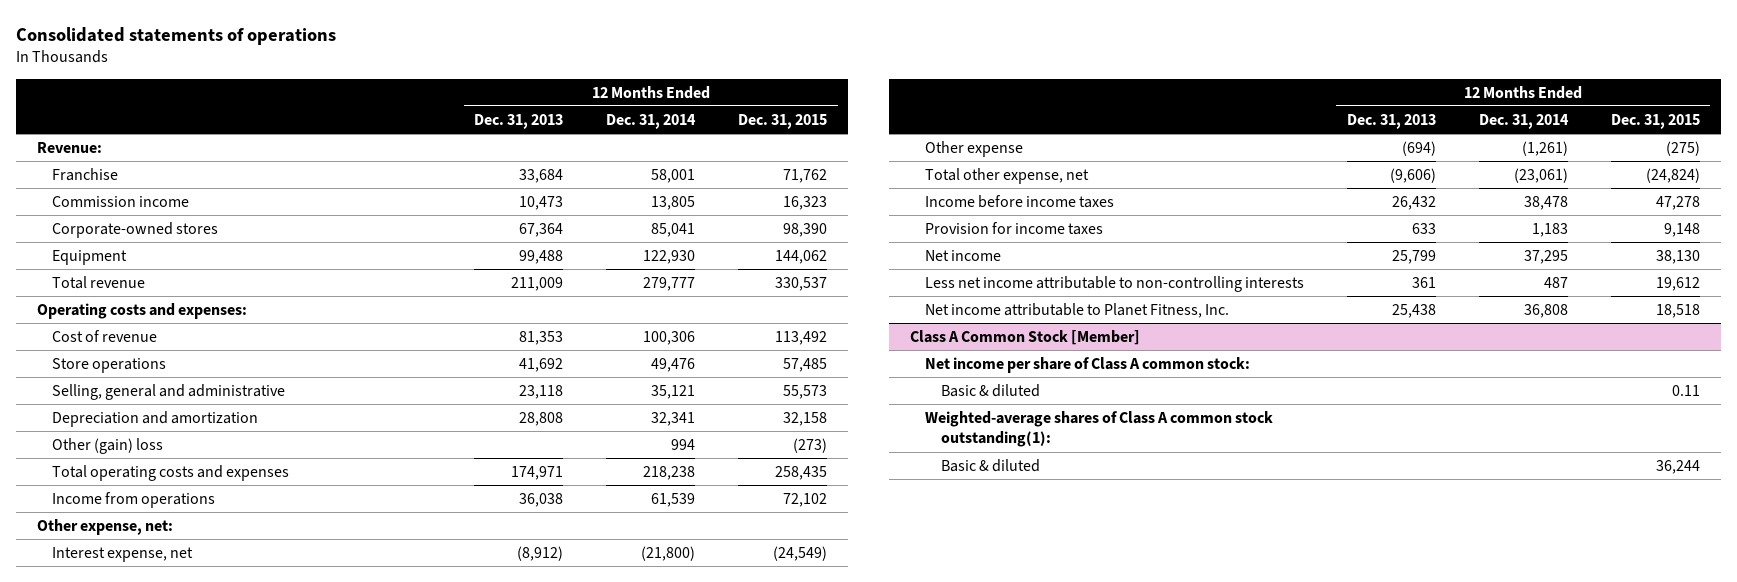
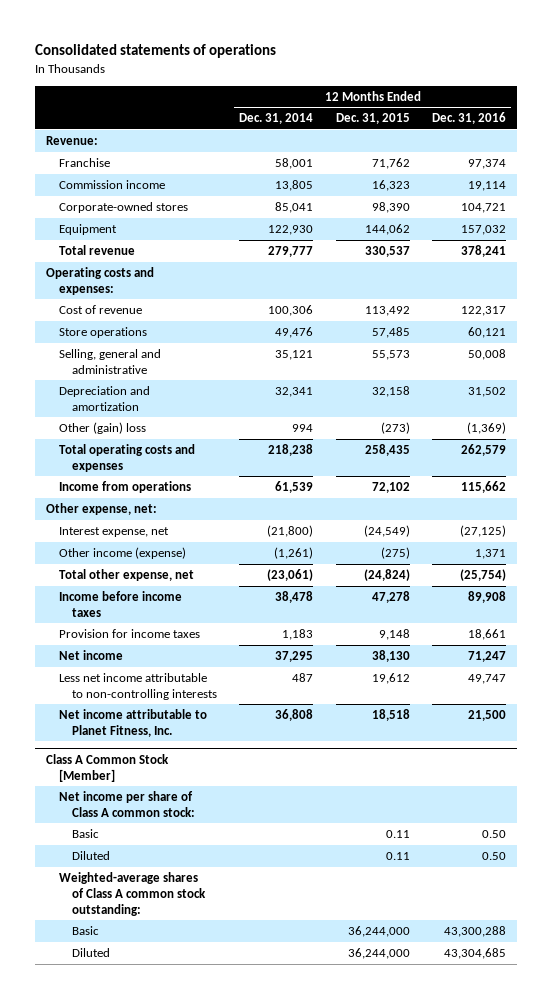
- | 12 Months Ended Dec. 31, 2013 | 12 Months Ended Dec. 31, 2014 | 12 Months Ended Dec. 31, 2015
+ | 12 Months Ended Dec. 31, 2014 | 12 Months Ended Dec. 31, 2015 | 12 Months Ended Dec. 31, 2016
- Other expense | (694) | (1,261) | (275)
+ Other income (expense) | (1,261) | (275) | 1,371
@ Class A Common Stock [Member]
- Basic & diluted | | | 0.11
- Weighted-average shares of Class A common stock outstanding(1):
- Basic & diluted | | | 36,244
+ Basic | | 0.11 | 0.50
+ Diluted | | 0.11 | 0.50
+ Weighted-average shares of Class A common stock outstanding:
+ Basic | | 36,244,000 | 43,300,288
+ Diluted | | 36,244,000 | 43,304,685

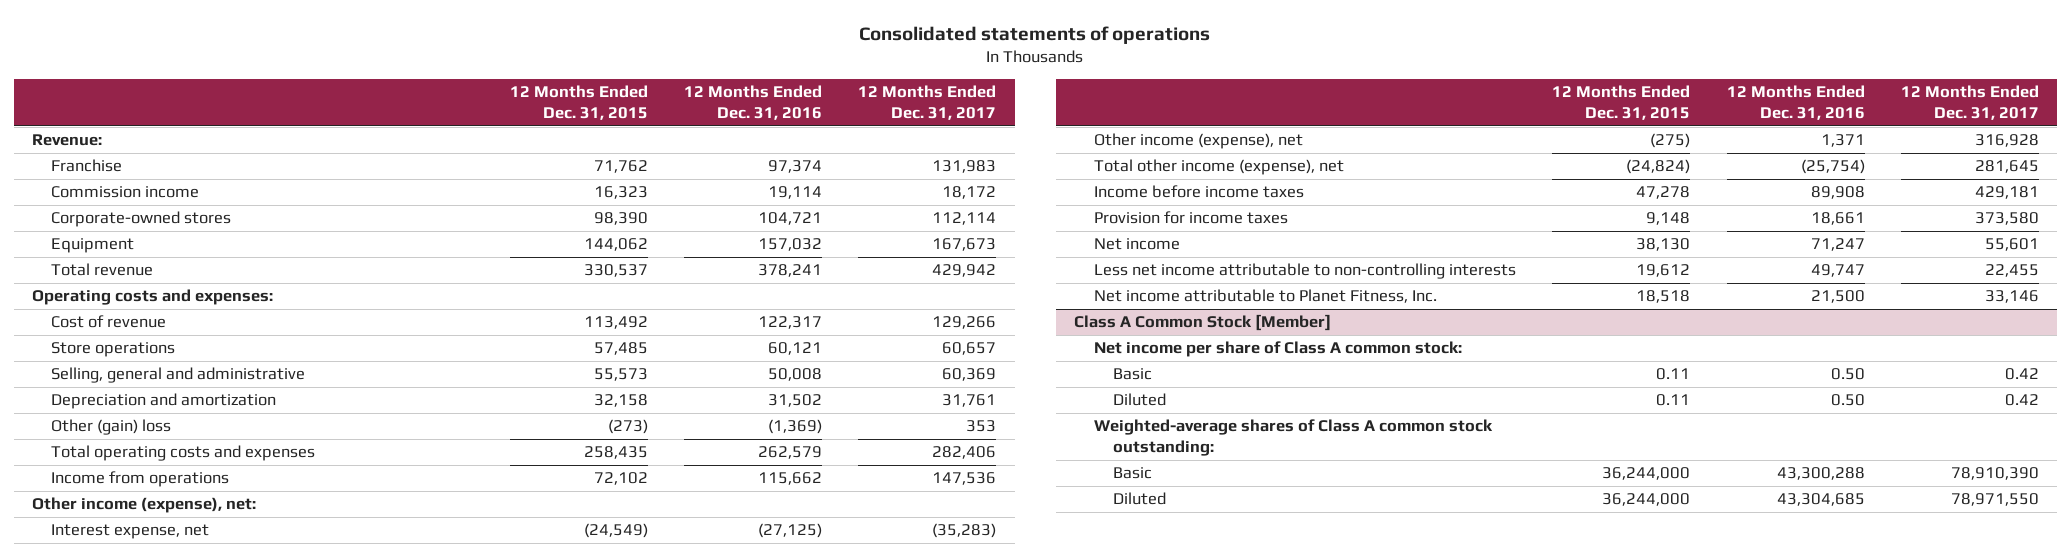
- | 12 Months Ended Dec. 31, 2014 | 12 Months Ended Dec. 31, 2015 | 12 Months Ended Dec. 31, 2016
+ | 12 Months Ended Dec. 31, 2015 | 12 Months Ended Dec. 31, 2016 | 12 Months Ended Dec. 31, 2017
- Other expense, net:
+ Other income (expense), net:
- Other income (expense) | (1,261) | (275) | 1,371
- Total other expense, net | (23,061) | (24,824) | (25,754)
+ Other income (expense), net | (275) | 1,371 | 316,928
+ Total other income (expense), net | (24,824) | (25,754) | 281,645

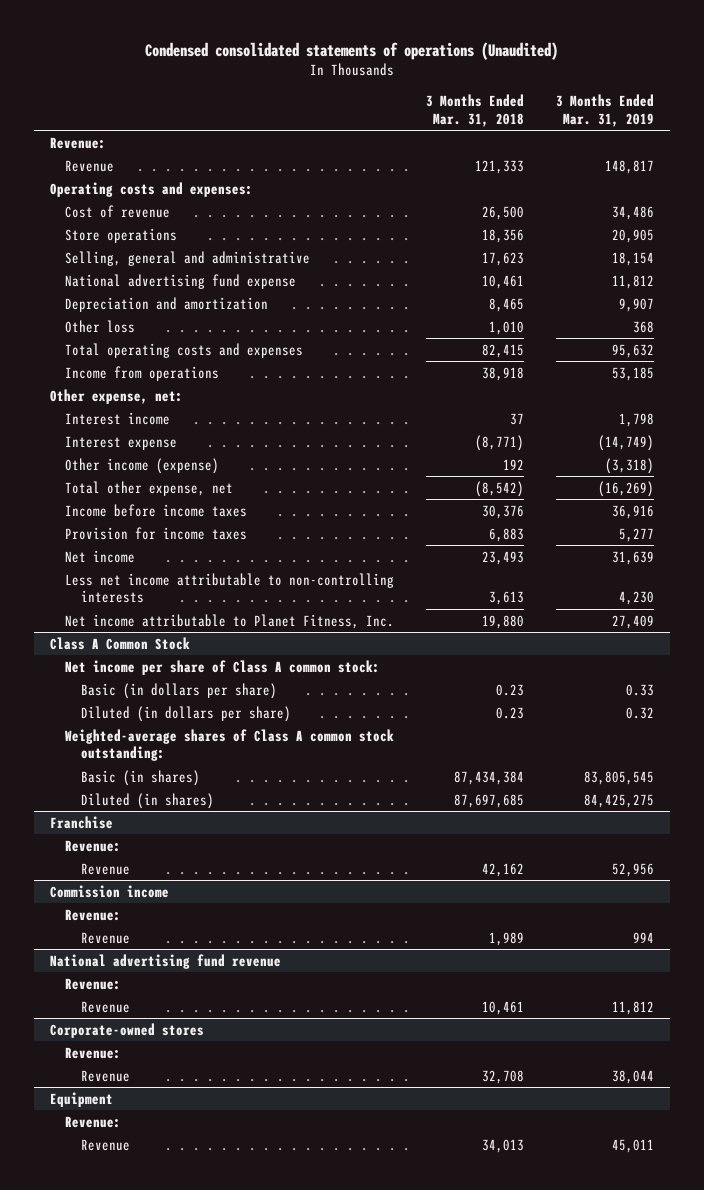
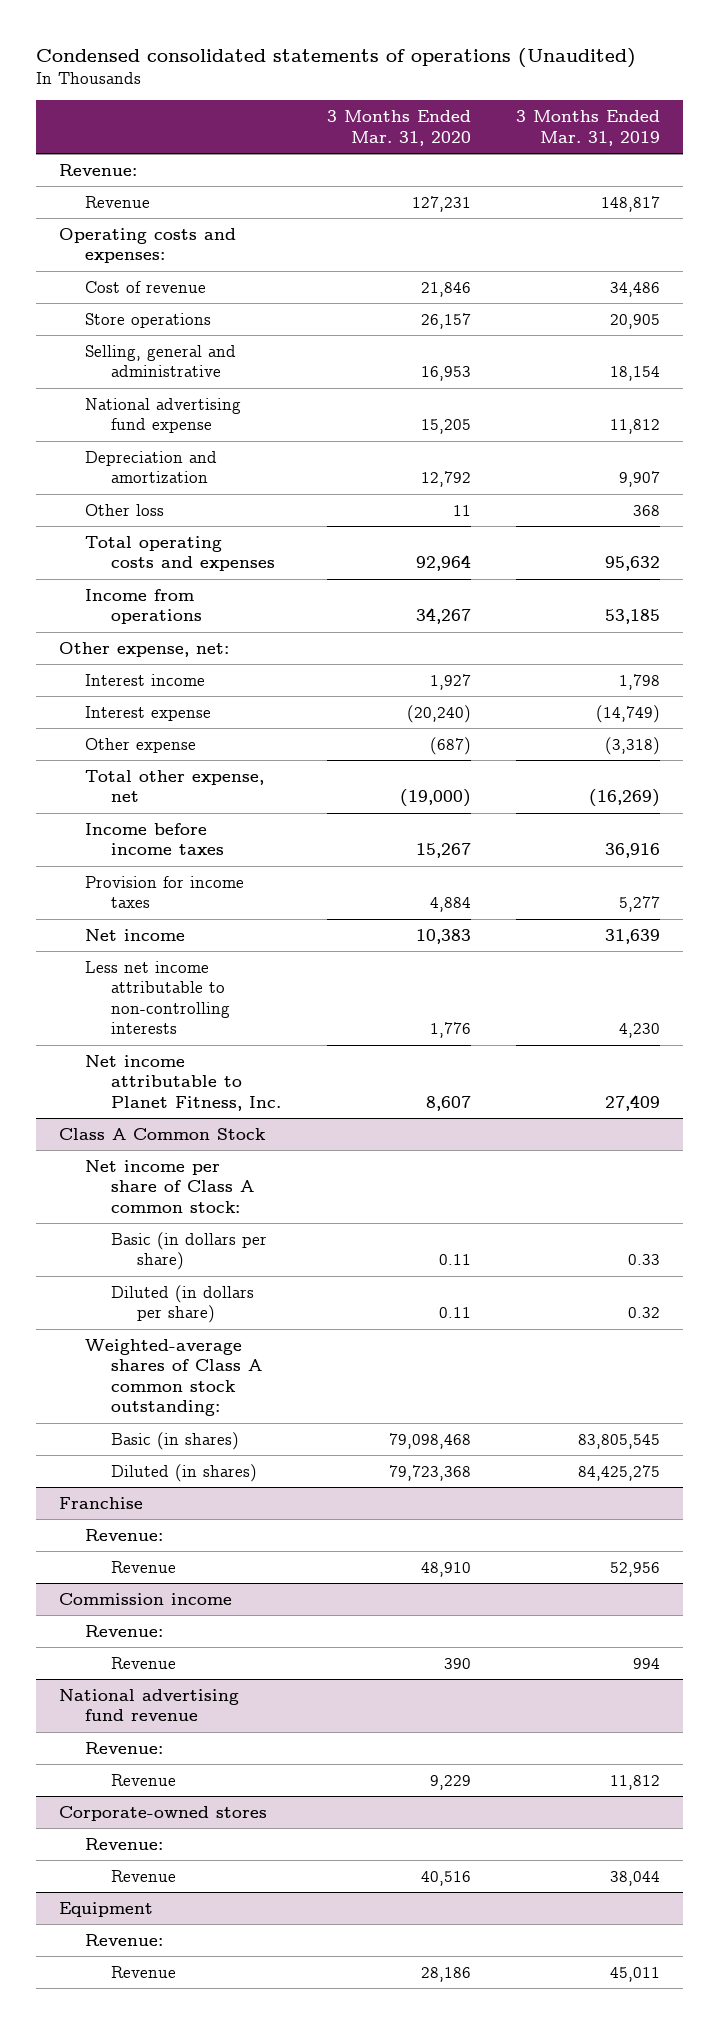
- | 3 Months Ended Mar. 31, 2018 | 3 Months Ended Mar. 31, 2019
+ | 3 Months Ended Mar. 31, 2020 | 3 Months Ended Mar. 31, 2019
- Other income (expense) | 192 | (3,318)
+ Other expense | (687) | (3,318)

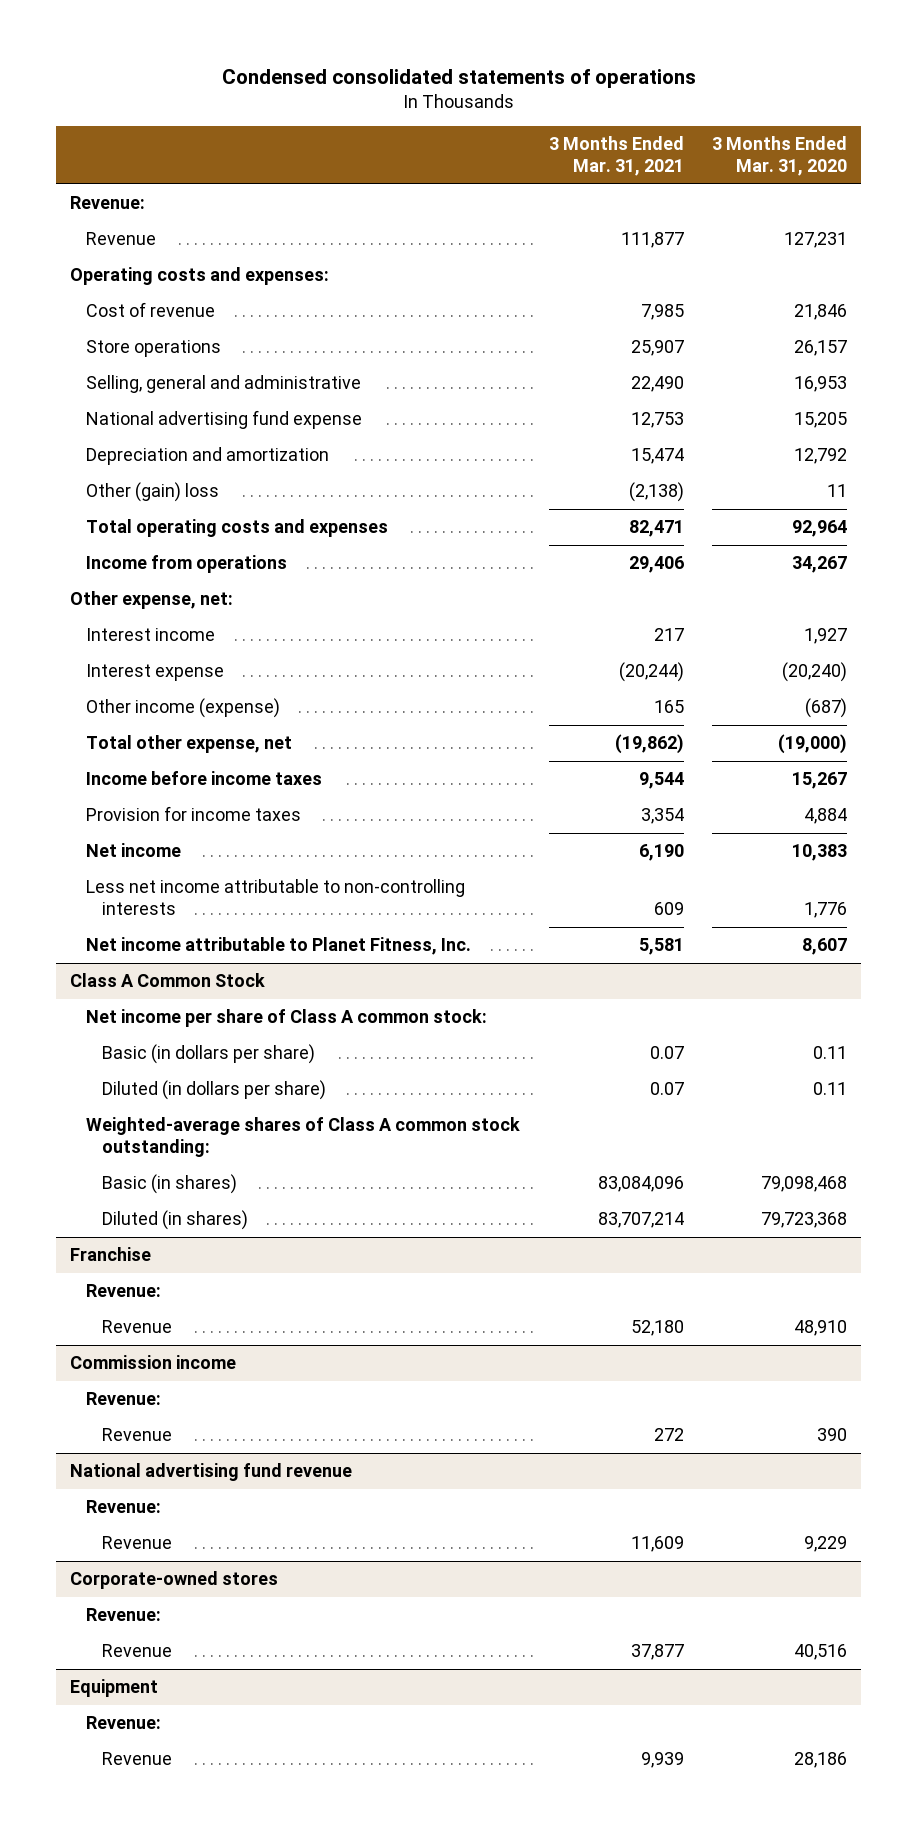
- Condensed consolidated statements of operations (Unaudited)
+ Condensed consolidated statements of operations
- | 3 Months Ended Mar. 31, 2020 | 3 Months Ended Mar. 31, 2019
+ | 3 Months Ended Mar. 31, 2021 | 3 Months Ended Mar. 31, 2020
- Other loss | 11 | 368
+ Other (gain) loss | (2,138) | 11
- Other expense | (687) | (3,318)
+ Other income (expense) | 165 | (687)

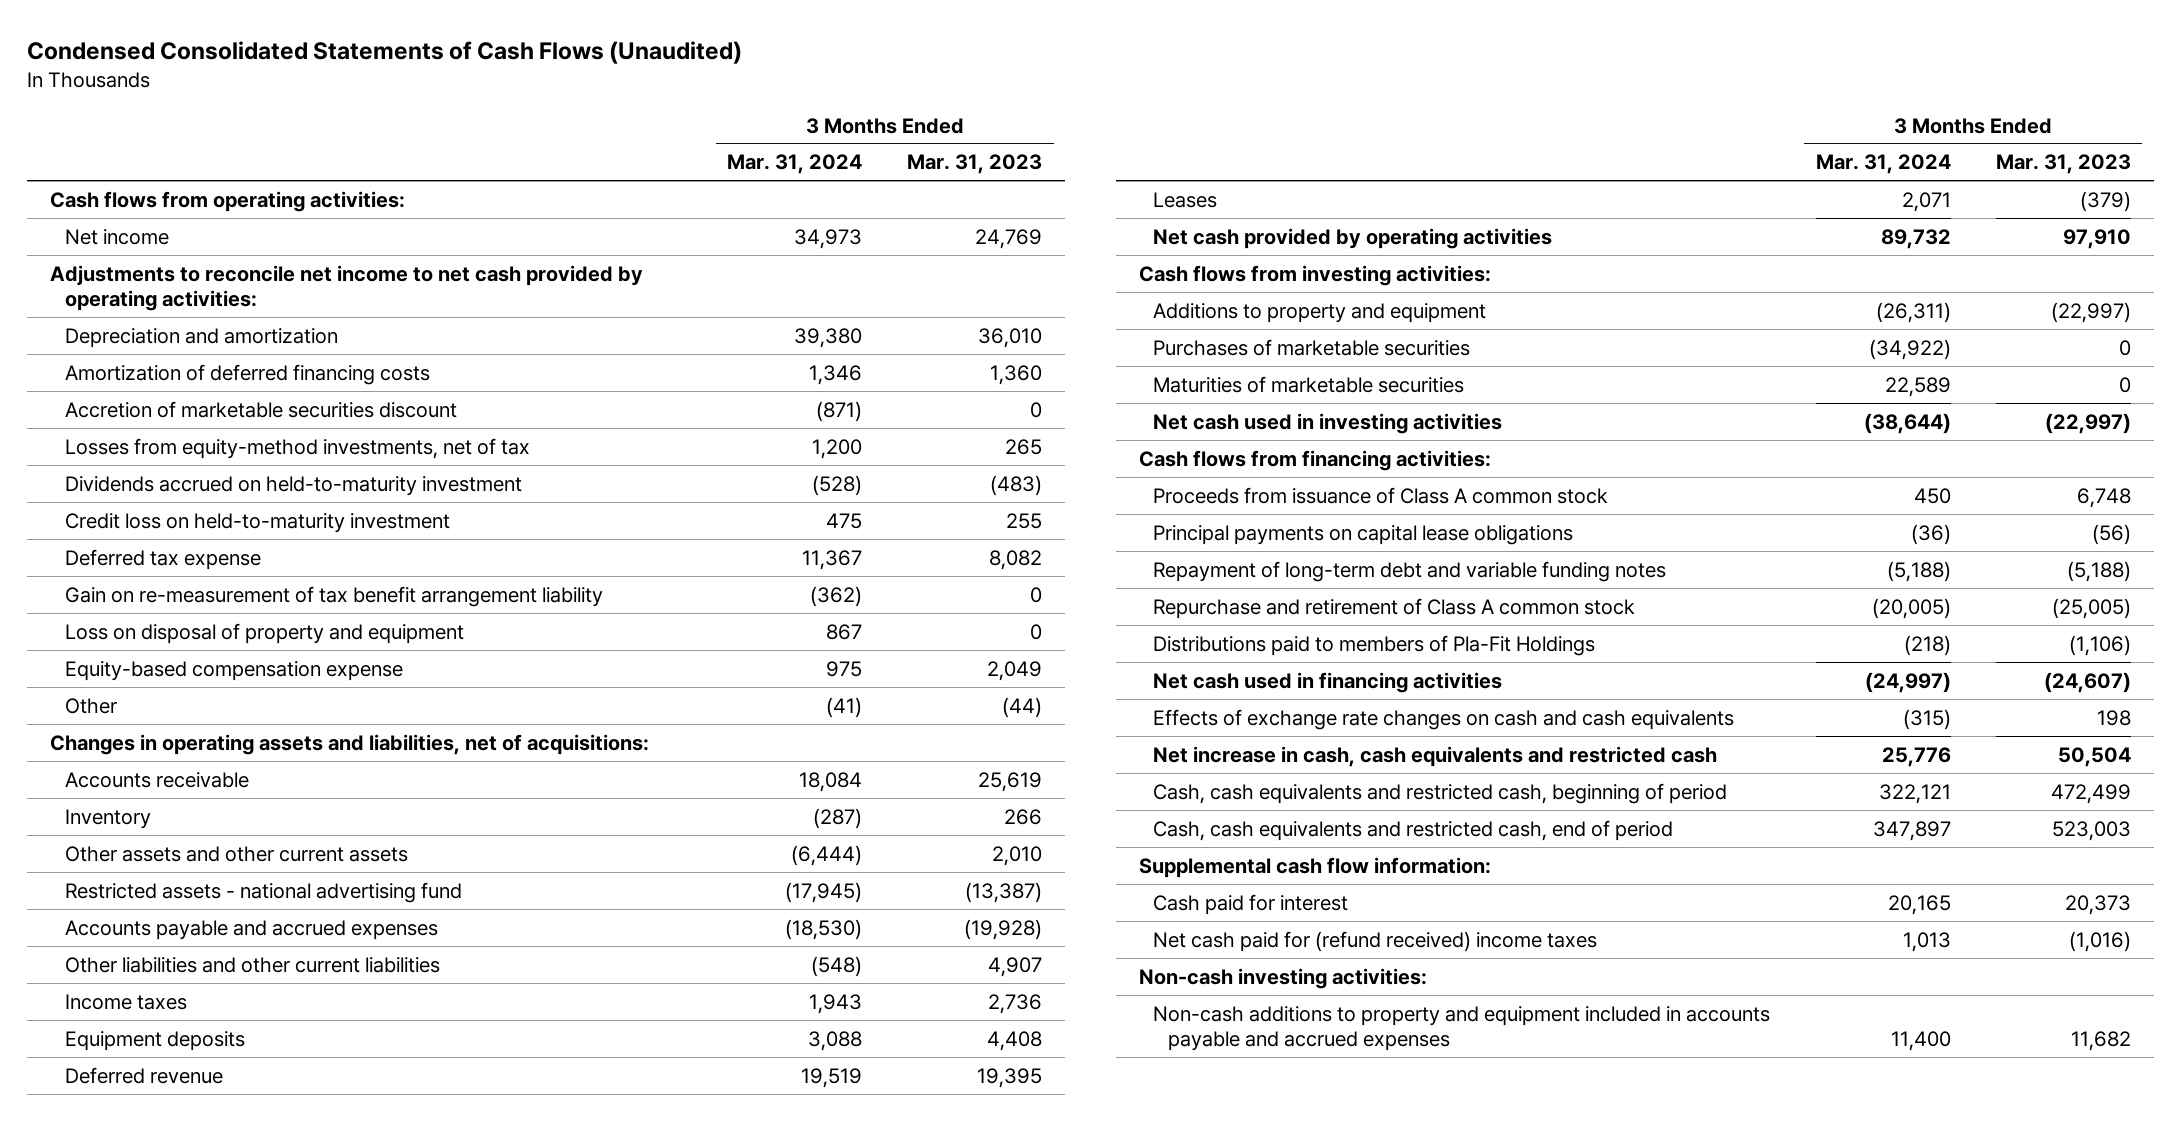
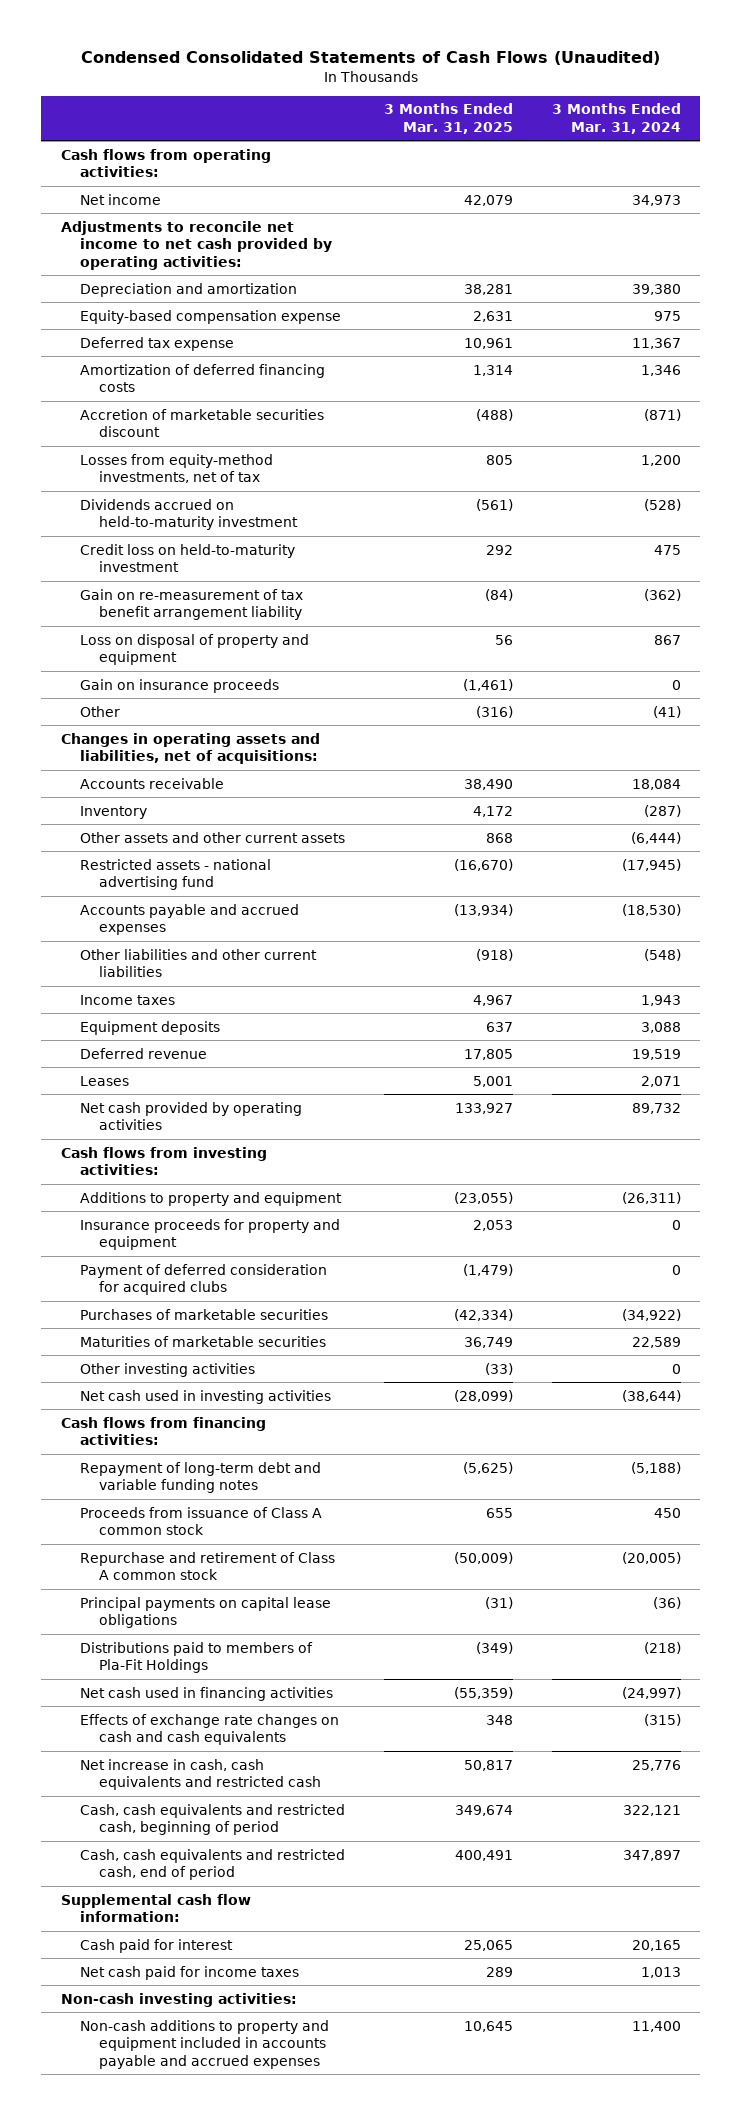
- | 3 Months Ended Mar. 31, 2024 | 3 Months Ended Mar. 31, 2023
+ | 3 Months Ended Mar. 31, 2025 | 3 Months Ended Mar. 31, 2024
moved up: Equity-based compensation expense | 2,631 | 975
moved up: Deferred tax expense | 10,961 | 11,367
+ Gain on insurance proceeds | (1,461) | 0
+ Insurance proceeds for property and equipment | 2,053 | 0
+ Payment of deferred consideration for acquired clubs | (1,479) | 0
+ Other investing activities | (33) | 0
moved down: Proceeds from issuance of Class A common stock | 655 | 450
moved down: Principal payments on capital lease obligations | (31) | (36)
- Net cash paid for (refund received) income taxes | 1,013 | (1,016)
+ Net cash paid for income taxes | 289 | 1,013

